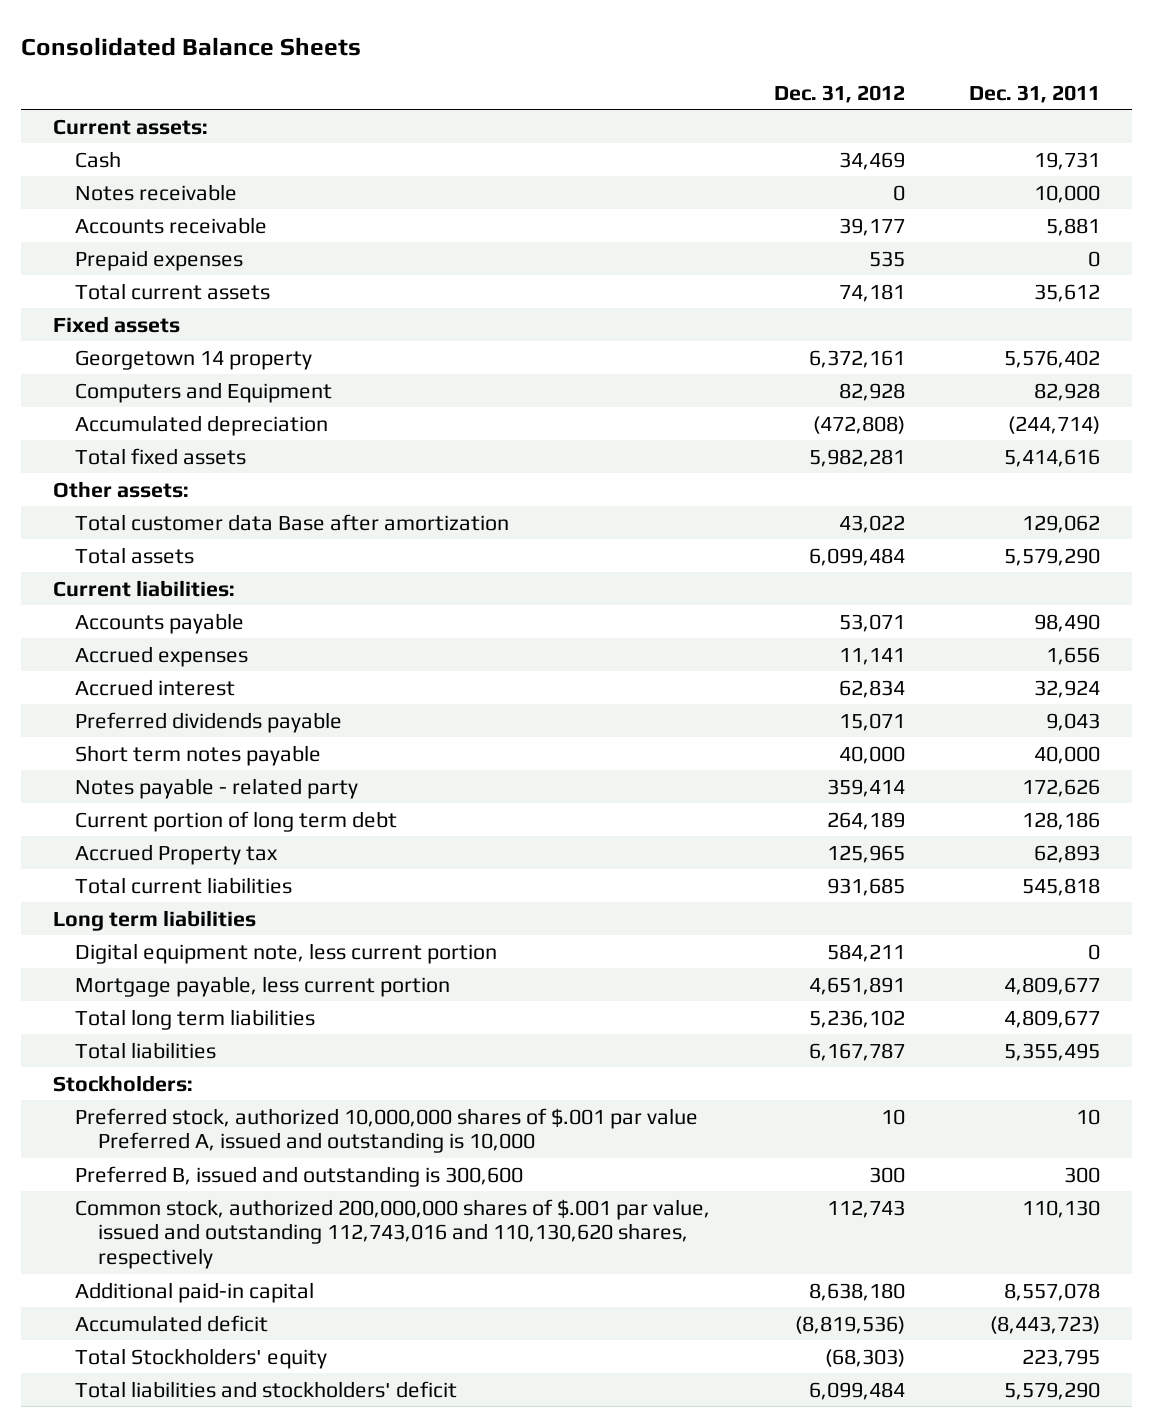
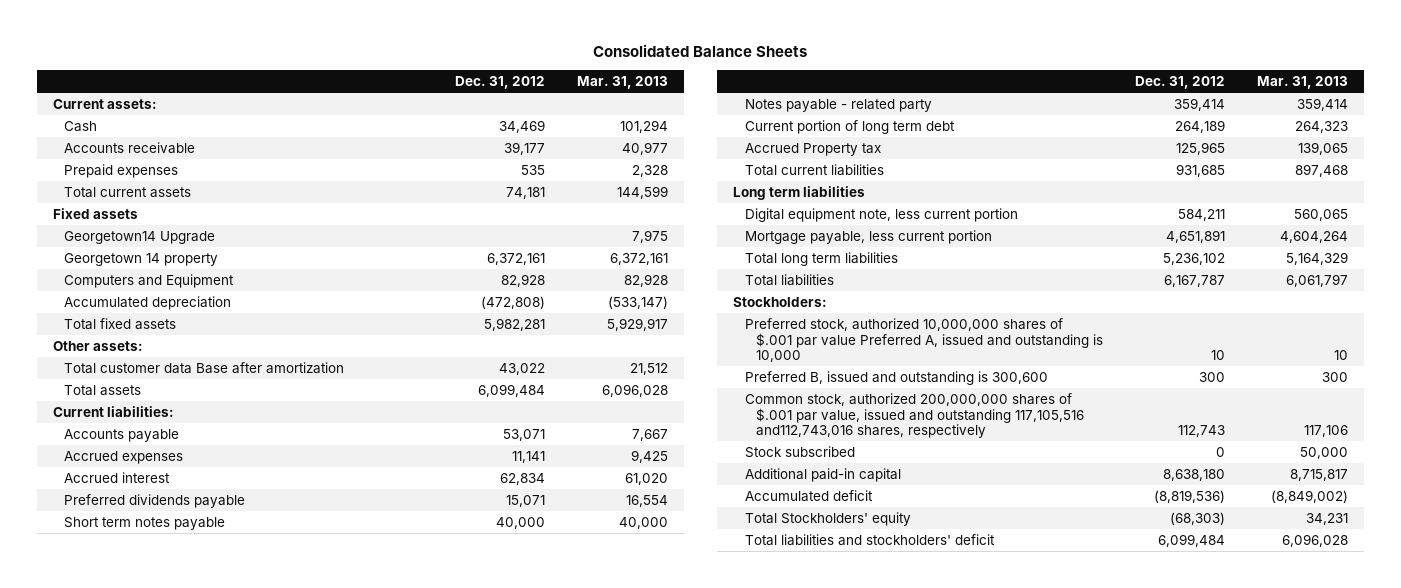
- | Dec. 31, 2012 | Dec. 31, 2011
+ | Dec. 31, 2012 | Mar. 31, 2013
- Notes receivable | 0 | 10,000
+ Georgetown14 Upgrade | | 7,975
- Common stock, authorized 200,000,000 shares of $.001 par value, issued and outstanding 112,743,016 and 110,130,620 shares, respectively | 112,743 | 110,130
+ Common stock, authorized 200,000,000 shares of $.001 par value, issued and outstanding 117,105,516 and112,743,016 shares, respectively | 112,743 | 117,106
+ Stock subscribed | 0 | 50,000

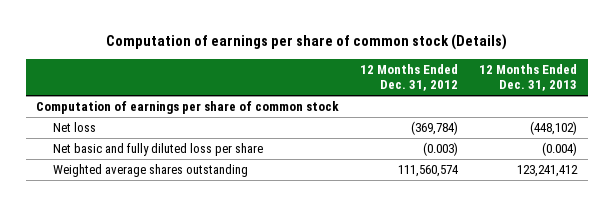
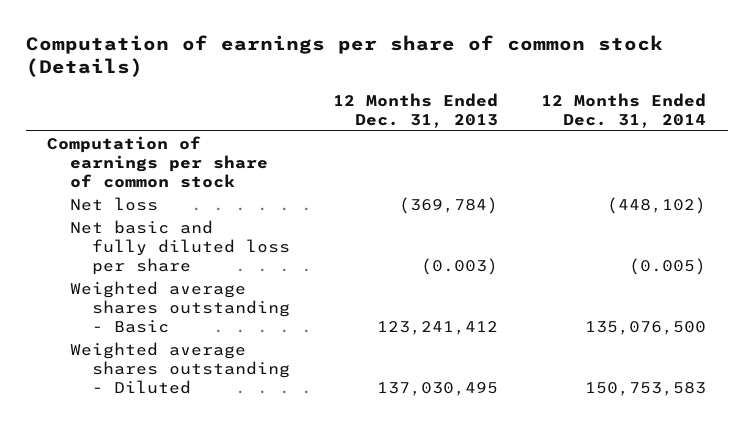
- | 12 Months Ended Dec. 31, 2012 | 12 Months Ended Dec. 31, 2013
+ | 12 Months Ended Dec. 31, 2013 | 12 Months Ended Dec. 31, 2014
- Net loss | (369,784) | (448,102)
- Net basic and fully diluted loss per share | (0.003) | (0.004)
- Weighted average shares outstanding | 111,560,574 | 123,241,412
+ Net loss | (369,784) | (448,102)
+ Net basic and fully diluted loss per share | (0.003) | (0.005)
+ Weighted average shares outstanding - Basic | 123,241,412 | 135,076,500
+ Weighted average shares outstanding - Diluted | 137,030,495 | 150,753,583

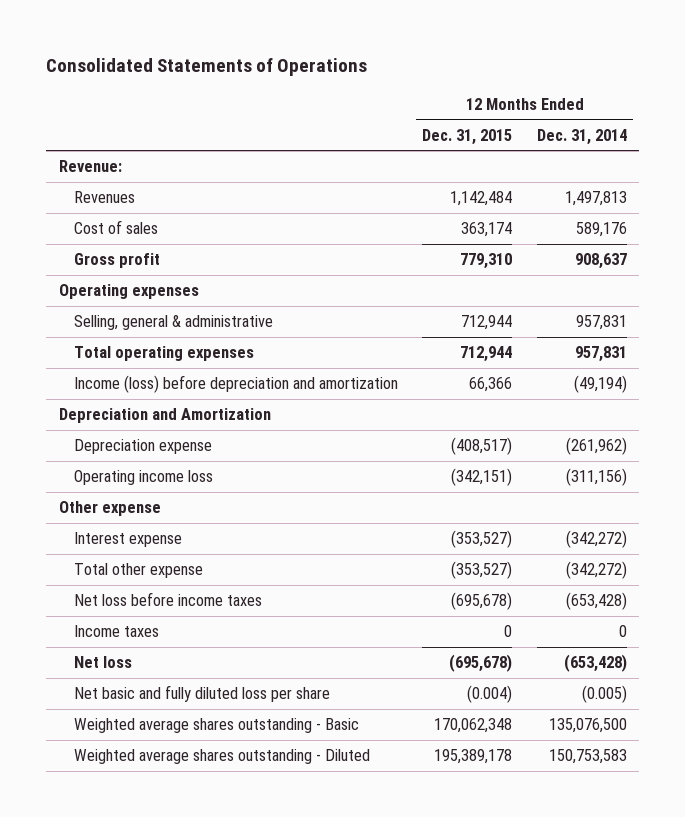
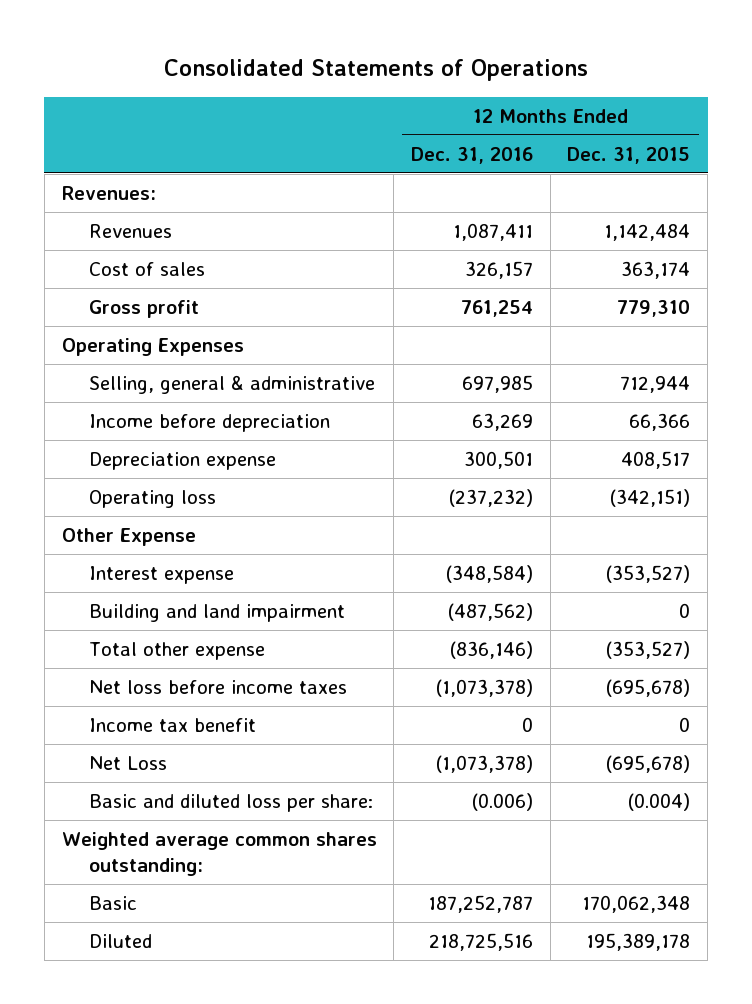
- | 12 Months Ended Dec. 31, 2015 | 12 Months Ended Dec. 31, 2014
+ | 12 Months Ended Dec. 31, 2016 | 12 Months Ended Dec. 31, 2015
- Revenue:
+ Revenues:
- Operating expenses
+ Operating Expenses
- Total operating expenses | 712,944 | 957,831
- Income (loss) before depreciation and amortization | 66,366 | (49,194)
- Depreciation and Amortization
- Depreciation expense | (408,517) | (261,962)
- Operating income loss | (342,151) | (311,156)
- Other expense
+ Income before depreciation | 63,269 | 66,366
+ Depreciation expense | 300,501 | 408,517
+ Operating loss | (237,232) | (342,151)
+ Other Expense
+ Building and land impairment | (487,562) | 0
- Income taxes | 0 | 0
- Net loss | (695,678) | (653,428)
- Net basic and fully diluted loss per share | (0.004) | (0.005)
- Weighted average shares outstanding - Basic | 170,062,348 | 135,076,500
- Weighted average shares outstanding - Diluted | 195,389,178 | 150,753,583
+ Income tax benefit | 0 | 0
+ Net Loss | (1,073,378) | (695,678)
+ Basic and diluted loss per share: | (0.006) | (0.004)
+ Weighted average common shares outstanding:
+ Basic | 187,252,787 | 170,062,348
+ Diluted | 218,725,516 | 195,389,178

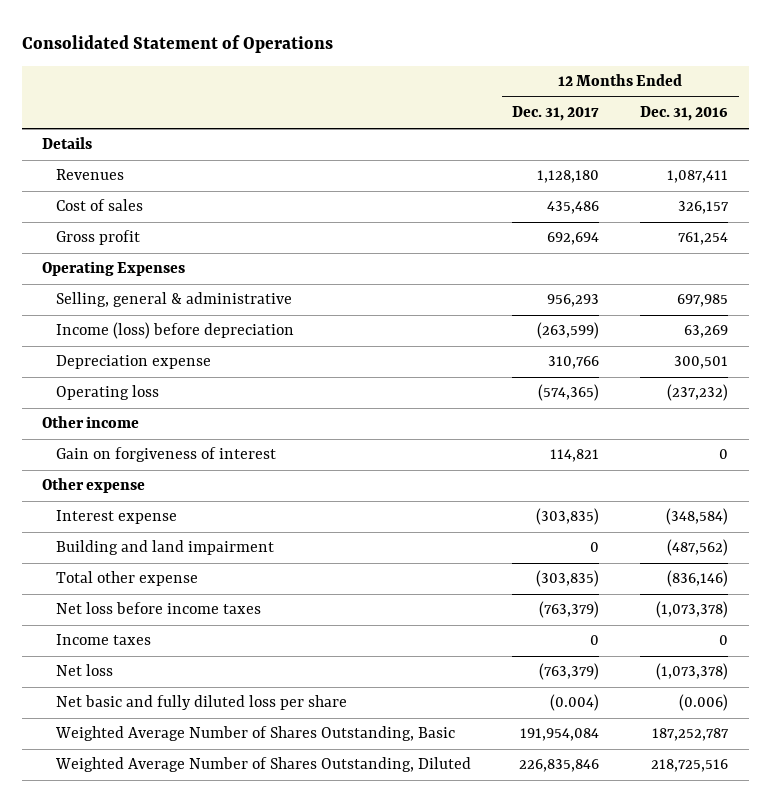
- Consolidated Statements of Operations
+ Consolidated Statement of Operations
- | 12 Months Ended Dec. 31, 2016 | 12 Months Ended Dec. 31, 2015
+ | 12 Months Ended Dec. 31, 2017 | 12 Months Ended Dec. 31, 2016
- Revenues:
+ Details
- Income before depreciation | 63,269 | 66,366
+ Income (loss) before depreciation | (263,599) | 63,269
- Other Expense
+ Other income
+ Gain on forgiveness of interest | 114,821 | 0
+ Other expense
- Income tax benefit | 0 | 0
- Net Loss | (1,073,378) | (695,678)
- Basic and diluted loss per share: | (0.006) | (0.004)
- Weighted average common shares outstanding:
- Basic | 187,252,787 | 170,062,348
- Diluted | 218,725,516 | 195,389,178
+ Income taxes | 0 | 0
+ Net loss | (763,379) | (1,073,378)
+ Net basic and fully diluted loss per share | (0.004) | (0.006)
+ Weighted Average Number of Shares Outstanding, Basic | 191,954,084 | 187,252,787
+ Weighted Average Number of Shares Outstanding, Diluted | 226,835,846 | 218,725,516

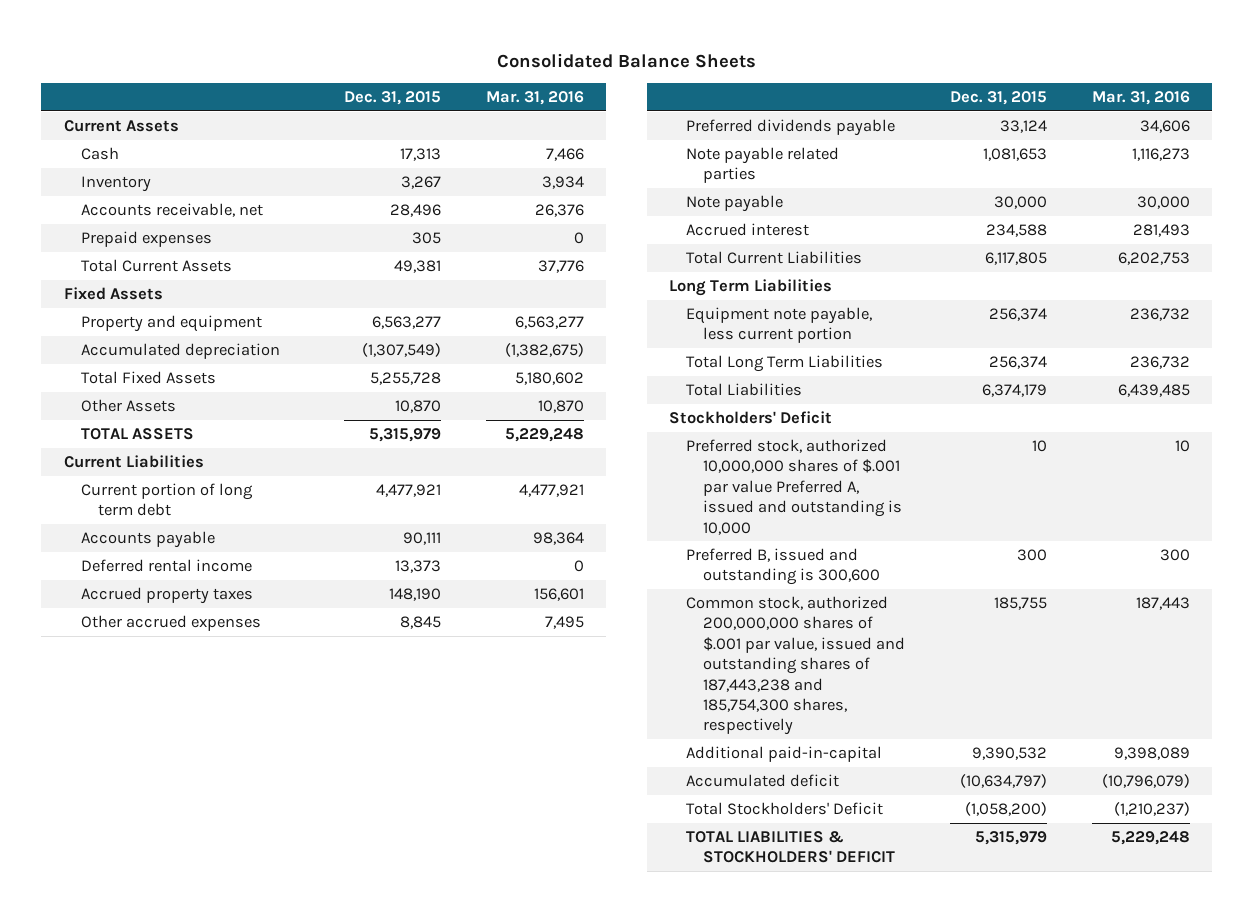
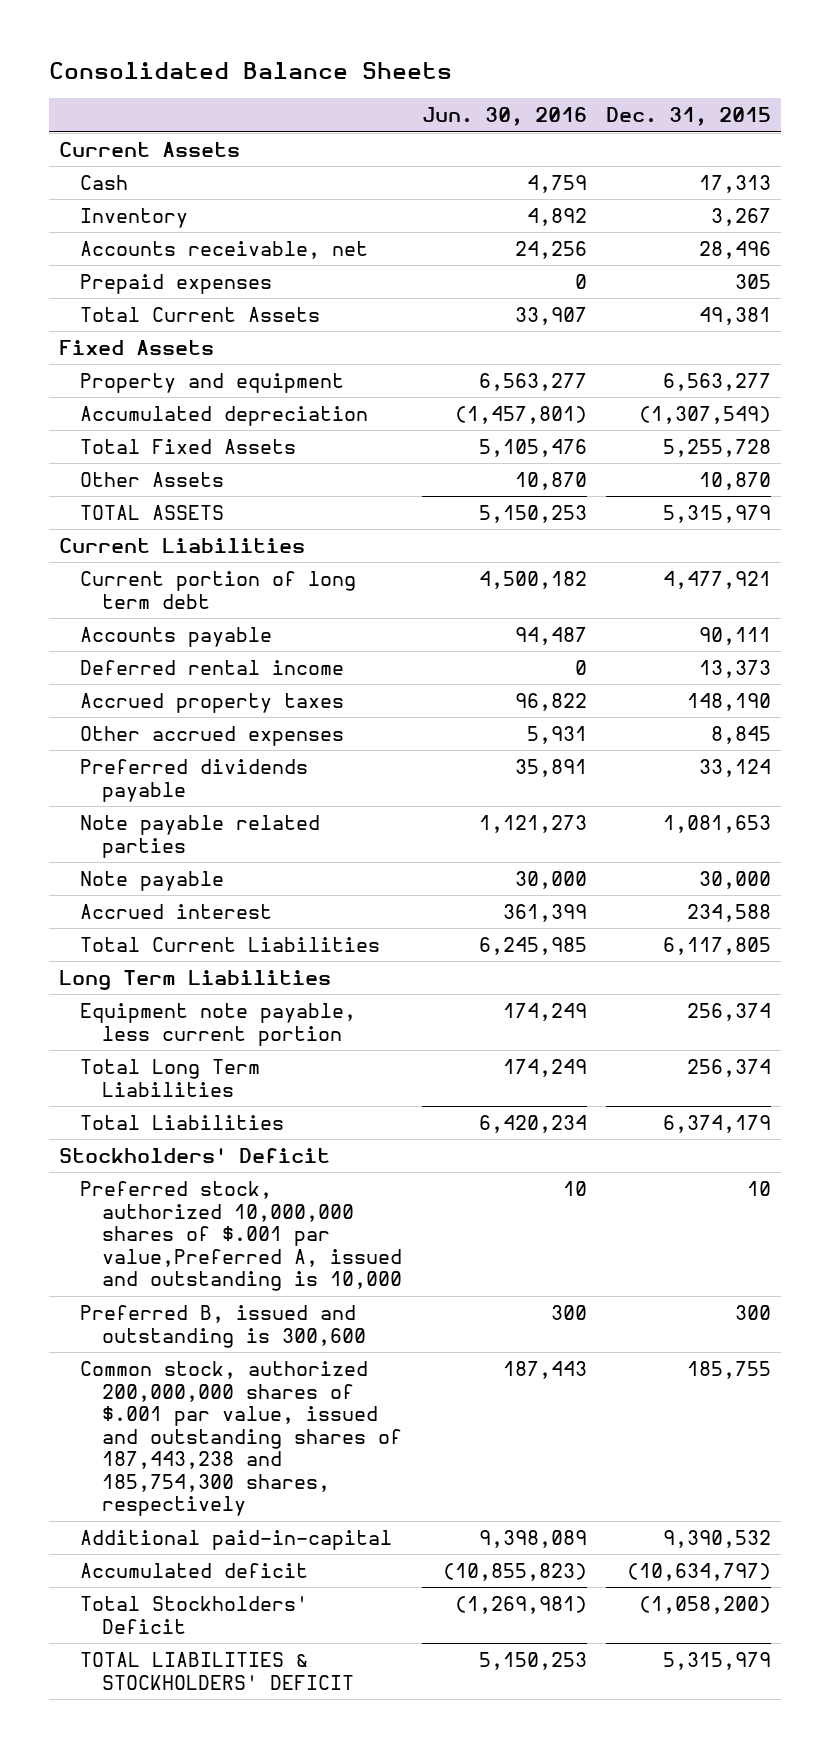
- | Dec. 31, 2015 | Mar. 31, 2016
+ | Jun. 30, 2016 | Dec. 31, 2015
- Preferred stock, authorized 10,000,000 shares of $.001 par value Preferred A, issued and outstanding is 10,000 | 10 | 10
+ Preferred stock, authorized 10,000,000 shares of $.001 par value,Preferred A, issued and outstanding is 10,000 | 10 | 10

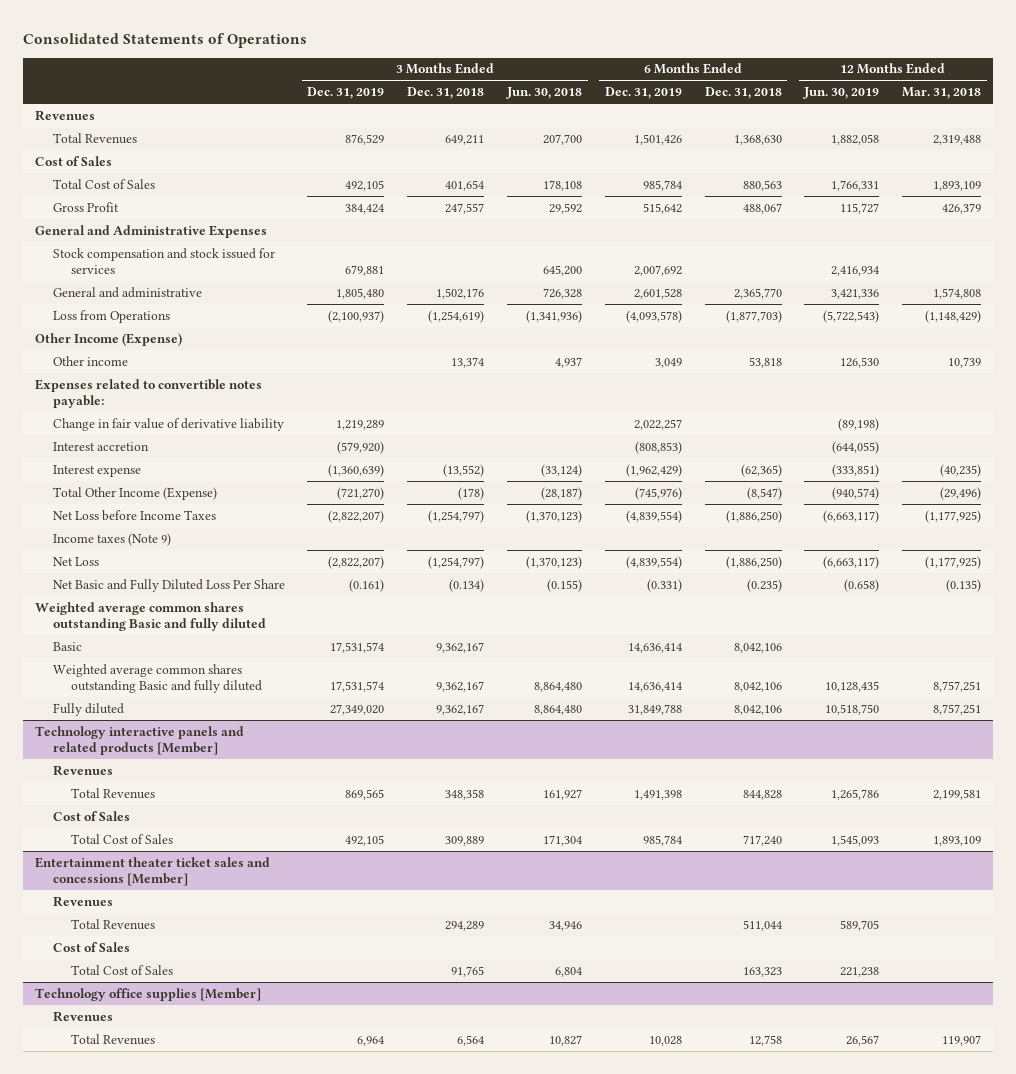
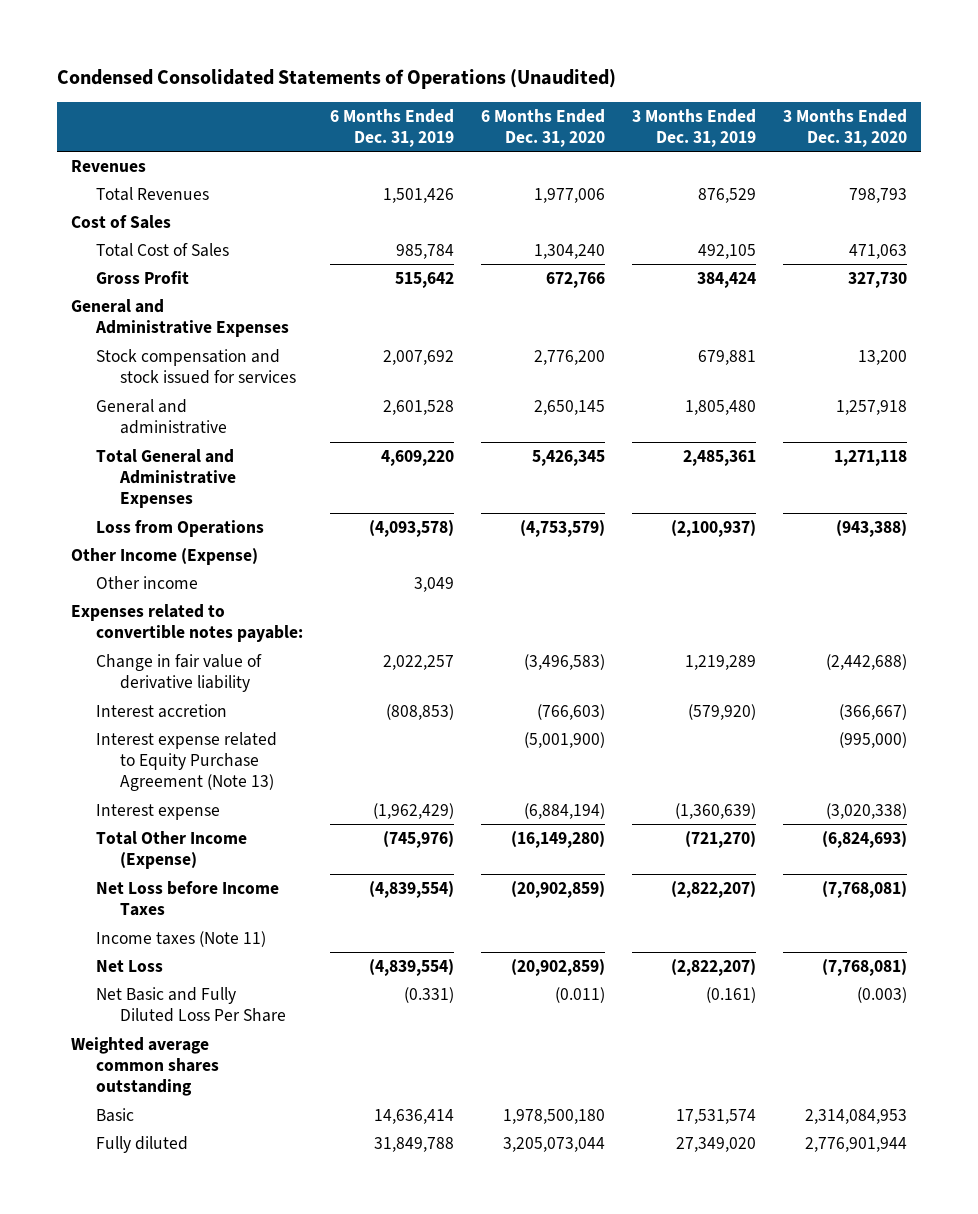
- Consolidated Statements of Operations
+ Condensed Consolidated Statements of Operations (Unaudited)
- | 3 Months Ended Dec. 31, 2019 | 3 Months Ended Dec. 31, 2018 | 3 Months Ended Jun. 30, 2018 | 6 Months Ended Dec. 31, 2019 | 6 Months Ended Dec. 31, 2018 | 12 Months Ended Jun. 30, 2019 | 12 Months Ended Mar. 31, 2018
+ | 6 Months Ended Dec. 31, 2019 | 6 Months Ended Dec. 31, 2020 | 3 Months Ended Dec. 31, 2019 | 3 Months Ended Dec. 31, 2020
+ Total General and Administrative Expenses | 4,609,220 | 5,426,345 | 2,485,361 | 1,271,118
+ Interest expense related to Equity Purchase Agreement (Note 13) | | (5,001,900) | | (995,000)
- Income taxes (Note 9)
+ Income taxes (Note 11)
- Weighted average common shares outstanding Basic and fully diluted
+ Weighted average common shares outstanding
- Weighted average common shares outstanding Basic and fully diluted | 17,531,574 | 9,362,167 | 8,864,480 | 14,636,414 | 8,042,106 | 10,128,435 | 8,757,251
- Technology interactive panels and related products [Member]
- Revenues
- Total Revenues | 869,565 | 348,358 | 161,927 | 1,491,398 | 844,828 | 1,265,786 | 2,199,581
- Cost of Sales
- Total Cost of Sales | 492,105 | 309,889 | 171,304 | 985,784 | 717,240 | 1,545,093 | 1,893,109
- Entertainment theater ticket sales and concessions [Member]
- Revenues
- Total Revenues | | 294,289 | 34,946 | | 511,044 | 589,705 |
- Cost of Sales
- Total Cost of Sales | | 91,765 | 6,804 | | 163,323 | 221,238 |
- Technology office supplies [Member]
- Revenues
- Total Revenues | 6,964 | 6,564 | 10,827 | 10,028 | 12,758 | 26,567 | 119,907

